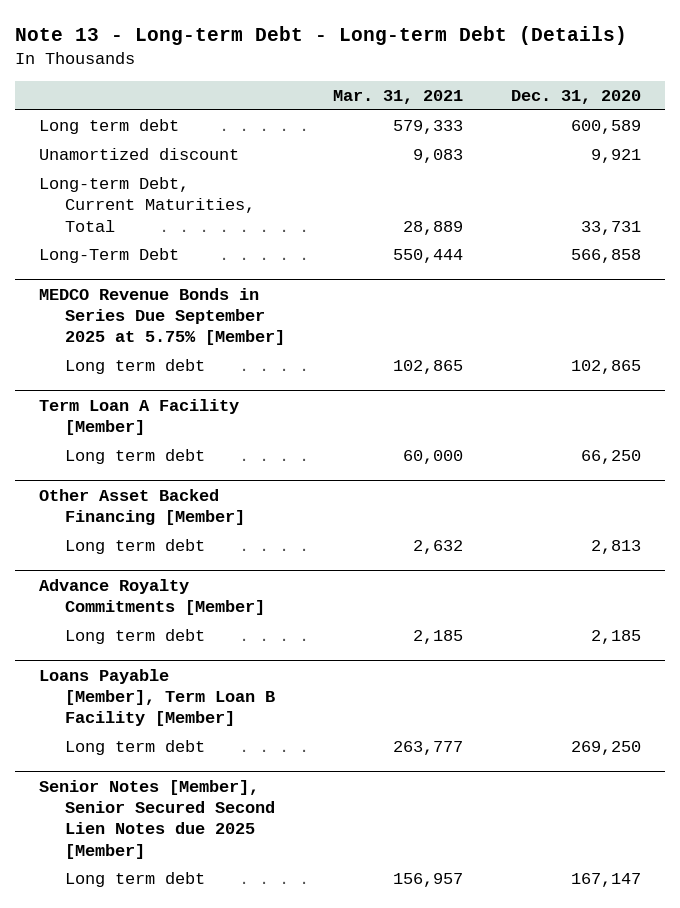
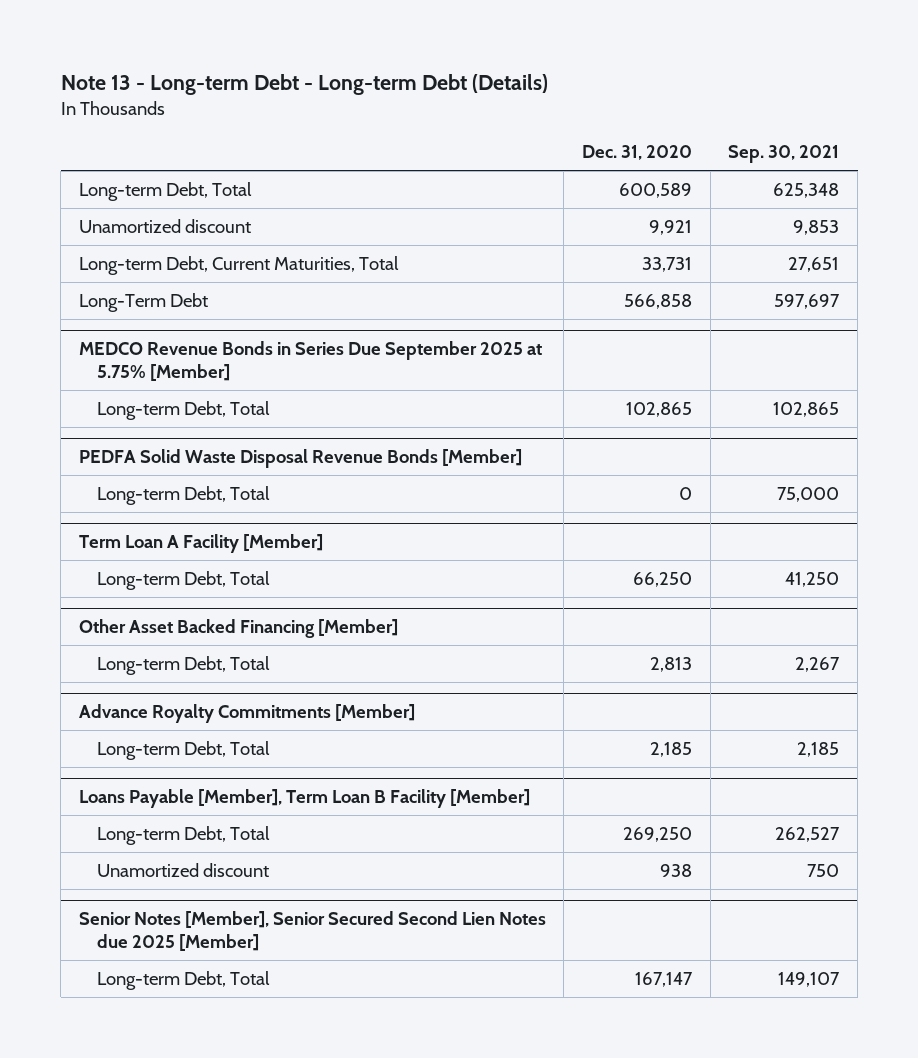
- | Mar. 31, 2021 | Dec. 31, 2020
+ | Dec. 31, 2020 | Sep. 30, 2021
- Long term debt | 579,333 | 600,589
+ Long-term Debt, Total | 600,589 | 625,348
@ MEDCO Revenue Bonds in Series Due September 2025 at 5.75% [Member]
- Long term debt | 102,865 | 102,865
+ Long-term Debt, Total | 102,865 | 102,865
+ PEDFA Solid Waste Disposal Revenue Bonds [Member]
+ Long-term Debt, Total | 0 | 75,000
@ Term Loan A Facility [Member]
- Long term debt | 60,000 | 66,250
+ Long-term Debt, Total | 66,250 | 41,250
@ Other Asset Backed Financing [Member]
- Long term debt | 2,632 | 2,813
+ Long-term Debt, Total | 2,813 | 2,267
@ Advance Royalty Commitments [Member]
- Long term debt | 2,185 | 2,185
+ Long-term Debt, Total | 2,185 | 2,185
@ Loans Payable [Member], Term Loan B Facility [Member]
- Long term debt | 263,777 | 269,250
+ Long-term Debt, Total | 269,250 | 262,527
+ Unamortized discount | 938 | 750
@ Senior Notes [Member], Senior Secured Second Lien Notes due 2025 [Member]
- Long term debt | 156,957 | 167,147
+ Long-term Debt, Total | 167,147 | 149,107

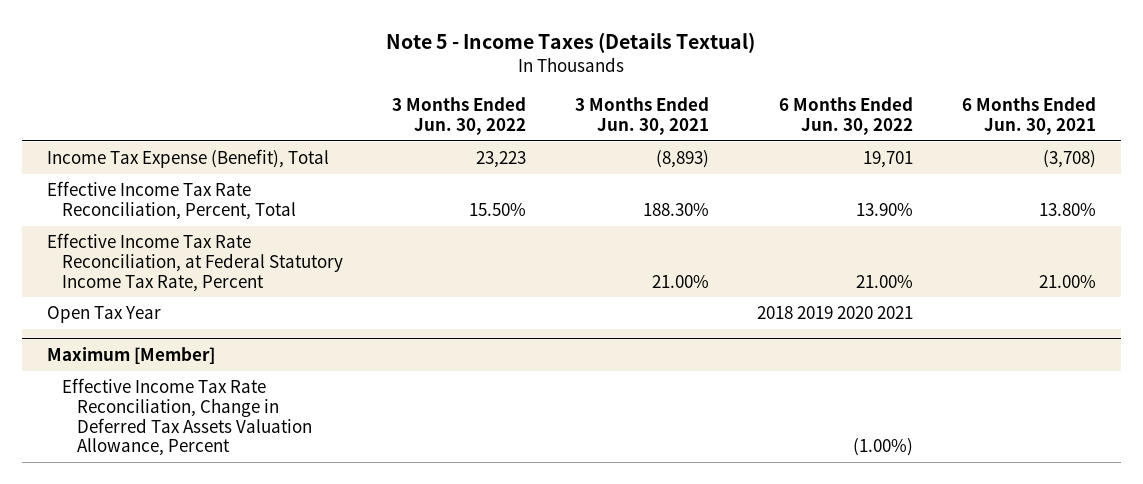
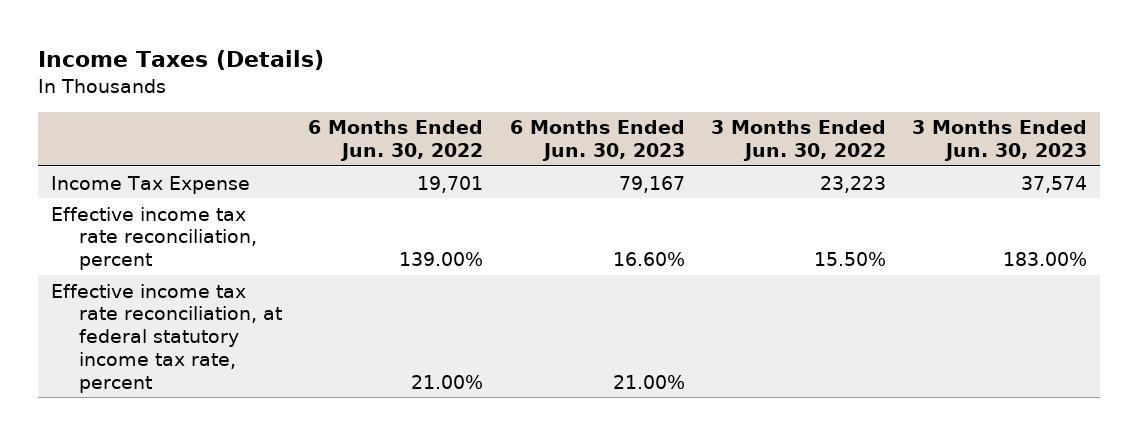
- Note 5 - Income Taxes (Details Textual)
+ Income Taxes (Details)
- | 3 Months Ended Jun. 30, 2022 | 3 Months Ended Jun. 30, 2021 | 6 Months Ended Jun. 30, 2022 | 6 Months Ended Jun. 30, 2021
+ | 6 Months Ended Jun. 30, 2022 | 6 Months Ended Jun. 30, 2023 | 3 Months Ended Jun. 30, 2022 | 3 Months Ended Jun. 30, 2023
- Income Tax Expense (Benefit), Total | 23,223 | (8,893) | 19,701 | (3,708)
- Effective Income Tax Rate Reconciliation, Percent, Total | 15.50% | 188.30% | 13.90% | 13.80%
- Effective Income Tax Rate Reconciliation, at Federal Statutory Income Tax Rate, Percent | | 21.00% | 21.00% | 21.00%
- Open Tax Year | | | 2018 2019 2020 2021 |
- Maximum [Member]
- Effective Income Tax Rate Reconciliation, Change in Deferred Tax Assets Valuation Allowance, Percent | | | (1.00%) |
+ Income Tax Expense | 19,701 | 79,167 | 23,223 | 37,574
+ Effective income tax rate reconciliation, percent | 139.00% | 16.60% | 15.50% | 183.00%
+ Effective income tax rate reconciliation, at federal statutory income tax rate, percent | 21.00% | 21.00% | |

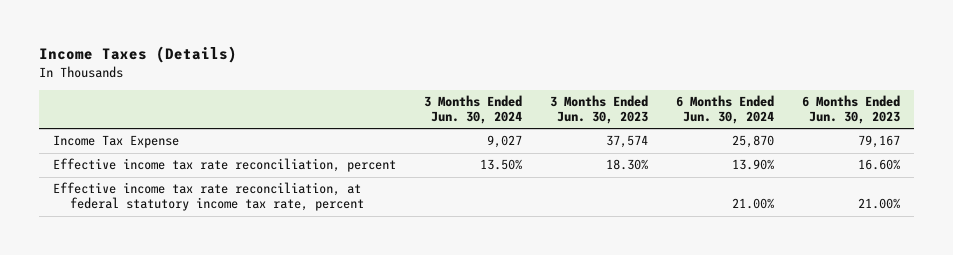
- | 6 Months Ended Jun. 30, 2022 | 6 Months Ended Jun. 30, 2023 | 3 Months Ended Jun. 30, 2022 | 3 Months Ended Jun. 30, 2023
+ | 3 Months Ended Jun. 30, 2024 | 3 Months Ended Jun. 30, 2023 | 6 Months Ended Jun. 30, 2024 | 6 Months Ended Jun. 30, 2023
- Effective income tax rate reconciliation, percent | 139.00% | 16.60% | 15.50% | 183.00%
+ Effective income tax rate reconciliation, percent | 13.50% | 18.30% | 13.90% | 16.60%

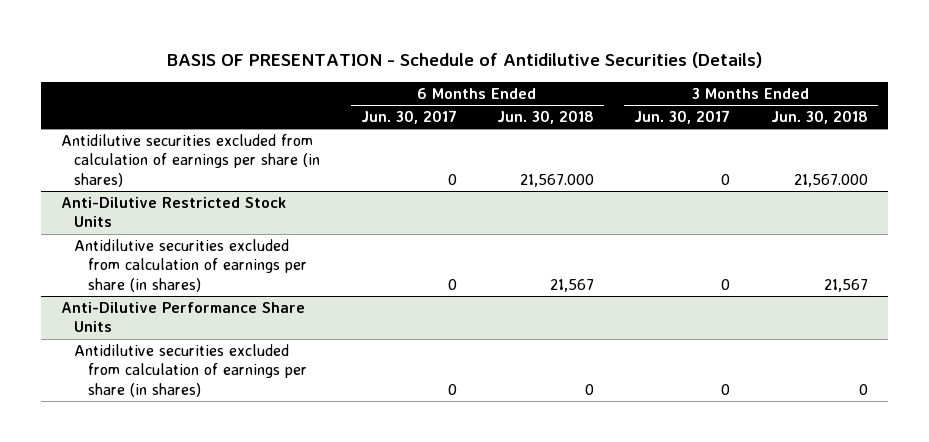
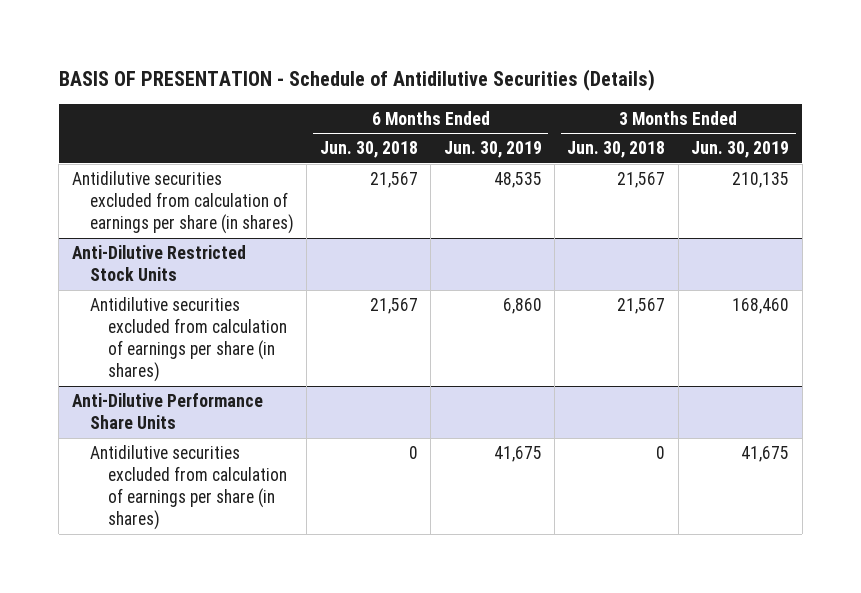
- | 6 Months Ended Jun. 30, 2017 | 6 Months Ended Jun. 30, 2018 | 3 Months Ended Jun. 30, 2017 | 3 Months Ended Jun. 30, 2018
+ | 6 Months Ended Jun. 30, 2018 | 6 Months Ended Jun. 30, 2019 | 3 Months Ended Jun. 30, 2018 | 3 Months Ended Jun. 30, 2019
- Antidilutive securities excluded from calculation of earnings per share (in shares) | 0 | 21,567.000 | 0 | 21,567.000
+ Antidilutive securities excluded from calculation of earnings per share (in shares) | 21,567 | 48,535 | 21,567 | 210,135

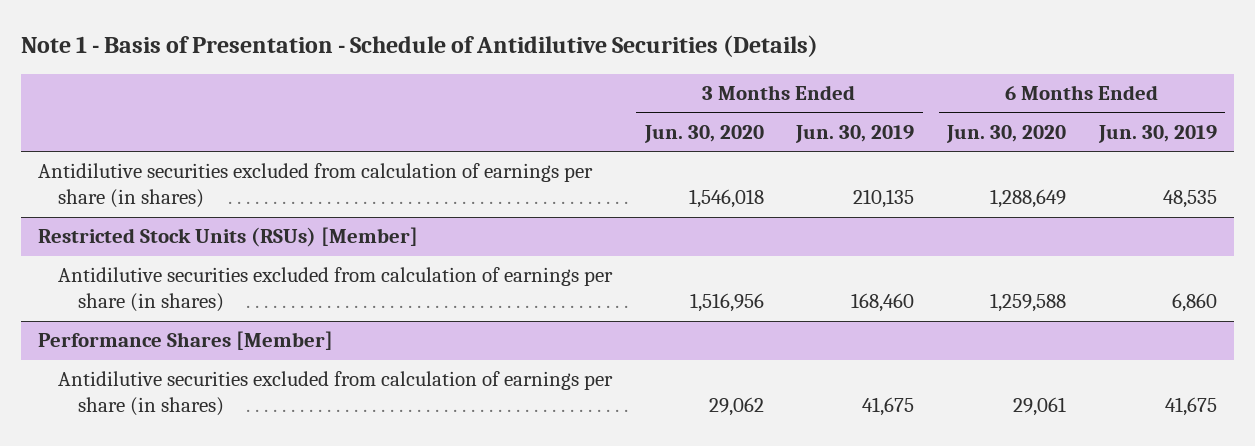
- BASIS OF PRESENTATION - Schedule of Antidilutive Securities (Details)
+ Note 1 - Basis of Presentation - Schedule of Antidilutive Securities (Details)
- | 6 Months Ended Jun. 30, 2018 | 6 Months Ended Jun. 30, 2019 | 3 Months Ended Jun. 30, 2018 | 3 Months Ended Jun. 30, 2019
+ | 3 Months Ended Jun. 30, 2020 | 3 Months Ended Jun. 30, 2019 | 6 Months Ended Jun. 30, 2020 | 6 Months Ended Jun. 30, 2019
- Anti-Dilutive Restricted Stock Units
+ Restricted Stock Units (RSUs) [Member]
- Anti-Dilutive Performance Share Units
+ Performance Shares [Member]

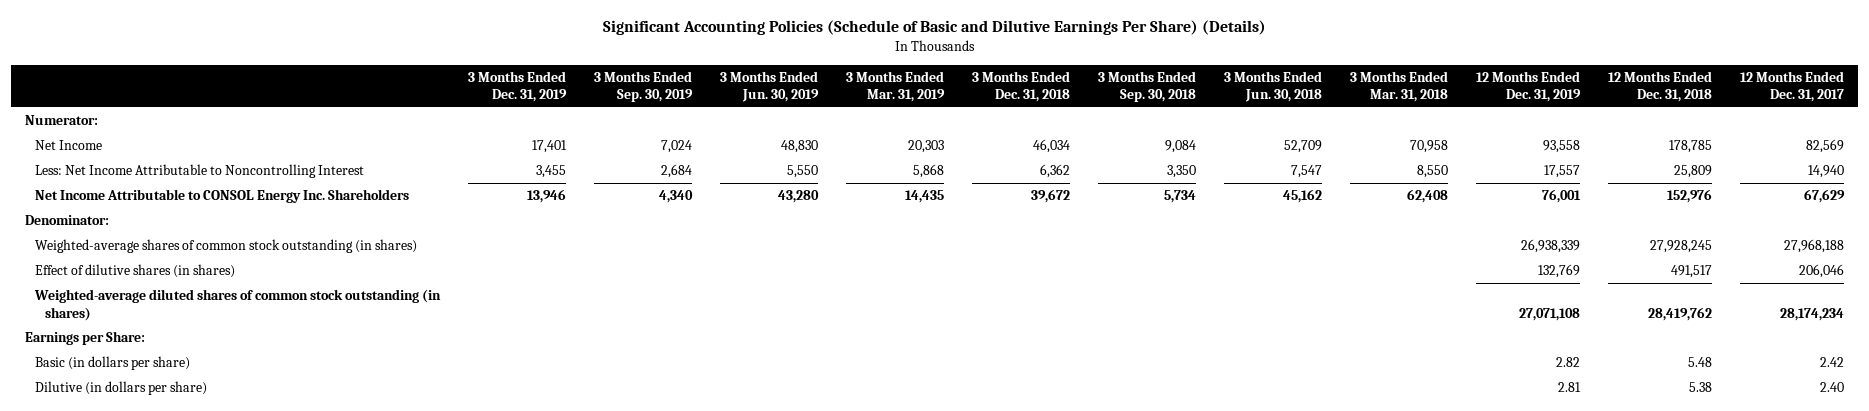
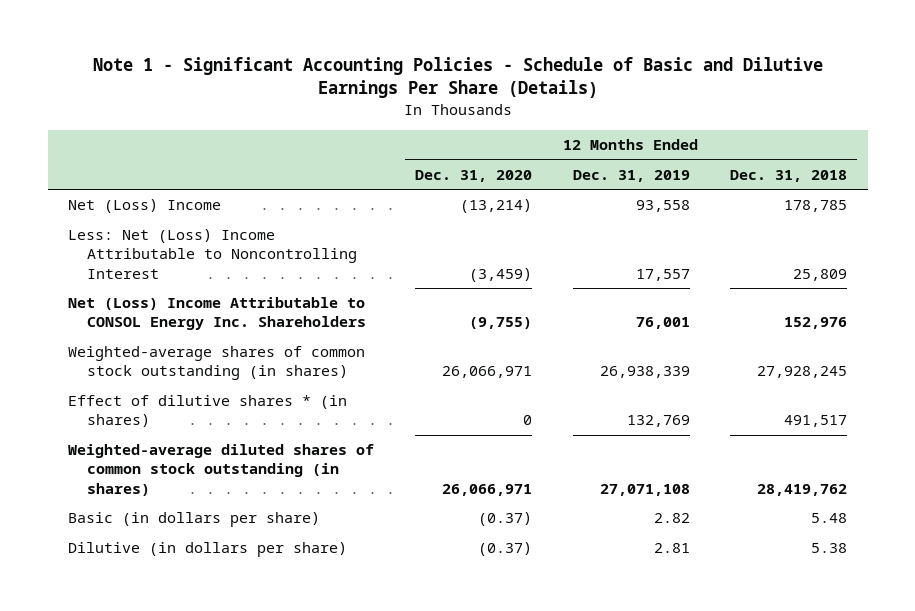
- Significant Accounting Policies (Schedule of Basic and Dilutive Earnings Per Share) (Details)
+ Note 1 - Significant Accounting Policies - Schedule of Basic and Dilutive Earnings Per Share (Details)
- | 3 Months Ended Dec. 31, 2019 | 3 Months Ended Sep. 30, 2019 | 3 Months Ended Jun. 30, 2019 | 3 Months Ended Mar. 31, 2019 | 3 Months Ended Dec. 31, 2018 | 3 Months Ended Sep. 30, 2018 | 3 Months Ended Jun. 30, 2018 | 3 Months Ended Mar. 31, 2018 | 12 Months Ended Dec. 31, 2019 | 12 Months Ended Dec. 31, 2018 | 12 Months Ended Dec. 31, 2017
+ | 12 Months Ended Dec. 31, 2020 | 12 Months Ended Dec. 31, 2019 | 12 Months Ended Dec. 31, 2018
- Numerator:
- Net Income | 17,401 | 7,024 | 48,830 | 20,303 | 46,034 | 9,084 | 52,709 | 70,958 | 93,558 | 178,785 | 82,569
- Less: Net Income Attributable to Noncontrolling Interest | 3,455 | 2,684 | 5,550 | 5,868 | 6,362 | 3,350 | 7,547 | 8,550 | 17,557 | 25,809 | 14,940
- Net Income Attributable to CONSOL Energy Inc. Shareholders | 13,946 | 4,340 | 43,280 | 14,435 | 39,672 | 5,734 | 45,162 | 62,408 | 76,001 | 152,976 | 67,629
- Denominator:
+ Net (Loss) Income | (13,214) | 93,558 | 178,785
+ Less: Net (Loss) Income Attributable to Noncontrolling Interest | (3,459) | 17,557 | 25,809
+ Net (Loss) Income Attributable to CONSOL Energy Inc. Shareholders | (9,755) | 76,001 | 152,976
- Effect of dilutive shares (in shares) | | | | | | | | | 132,769 | 491,517 | 206,046
+ Effect of dilutive shares * (in shares) | 0 | 132,769 | 491,517
- Earnings per Share:

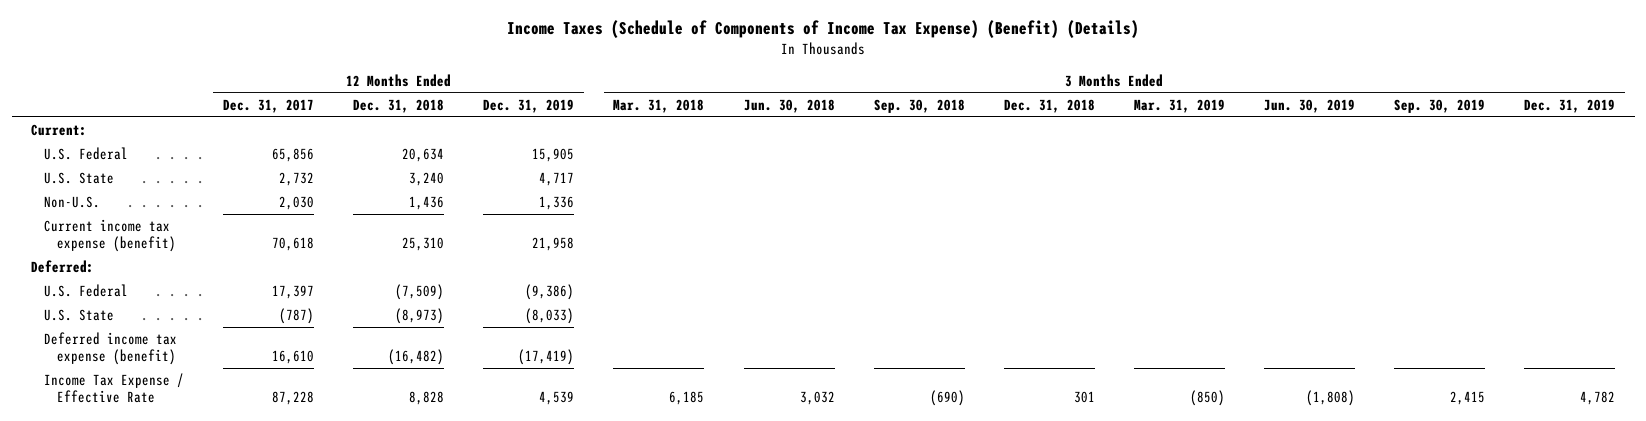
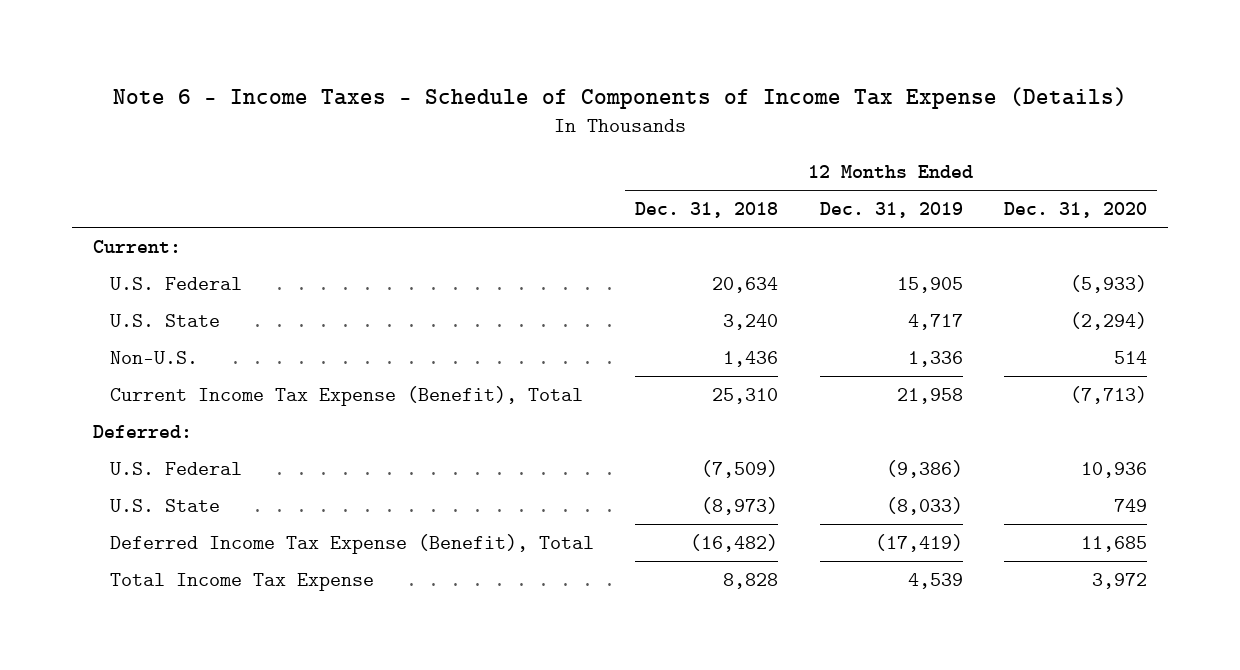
- Income Taxes (Schedule of Components of Income Tax Expense) (Benefit) (Details)
+ Note 6 - Income Taxes - Schedule of Components of Income Tax Expense (Details)
- | 12 Months Ended Dec. 31, 2017 | 12 Months Ended Dec. 31, 2018 | 12 Months Ended Dec. 31, 2019 | 3 Months Ended Mar. 31, 2018 | 3 Months Ended Jun. 30, 2018 | 3 Months Ended Sep. 30, 2018 | 3 Months Ended Dec. 31, 2018 | 3 Months Ended Mar. 31, 2019 | 3 Months Ended Jun. 30, 2019 | 3 Months Ended Sep. 30, 2019 | 3 Months Ended Dec. 31, 2019
+ | 12 Months Ended Dec. 31, 2018 | 12 Months Ended Dec. 31, 2019 | 12 Months Ended Dec. 31, 2020
- Current income tax expense (benefit) | 70,618 | 25,310 | 21,958 | | | | | | | |
+ Current Income Tax Expense (Benefit), Total | 25,310 | 21,958 | (7,713)
- Deferred income tax expense (benefit) | 16,610 | (16,482) | (17,419) | | | | | | | |
- Income Tax Expense / Effective Rate | 87,228 | 8,828 | 4,539 | 6,185 | 3,032 | (690) | 301 | (850) | (1,808) | 2,415 | 4,782
+ Deferred Income Tax Expense (Benefit), Total | (16,482) | (17,419) | 11,685
+ Total Income Tax Expense | 8,828 | 4,539 | 3,972

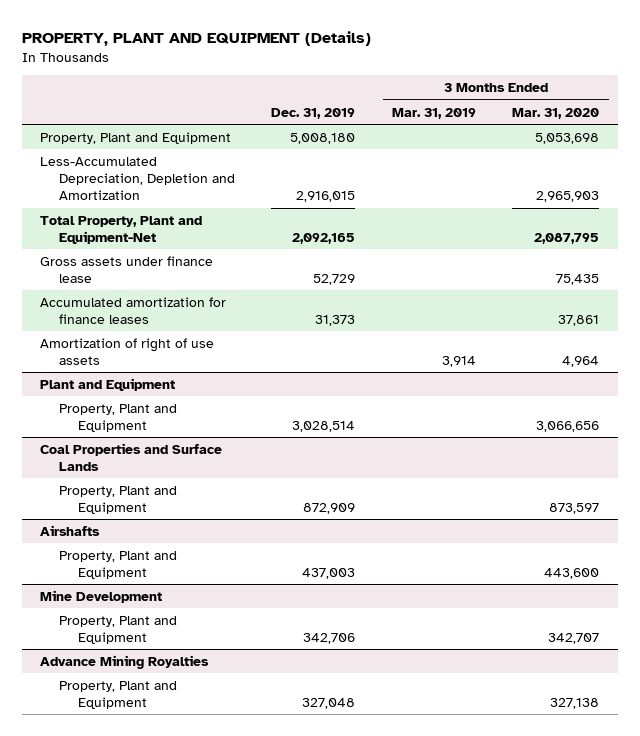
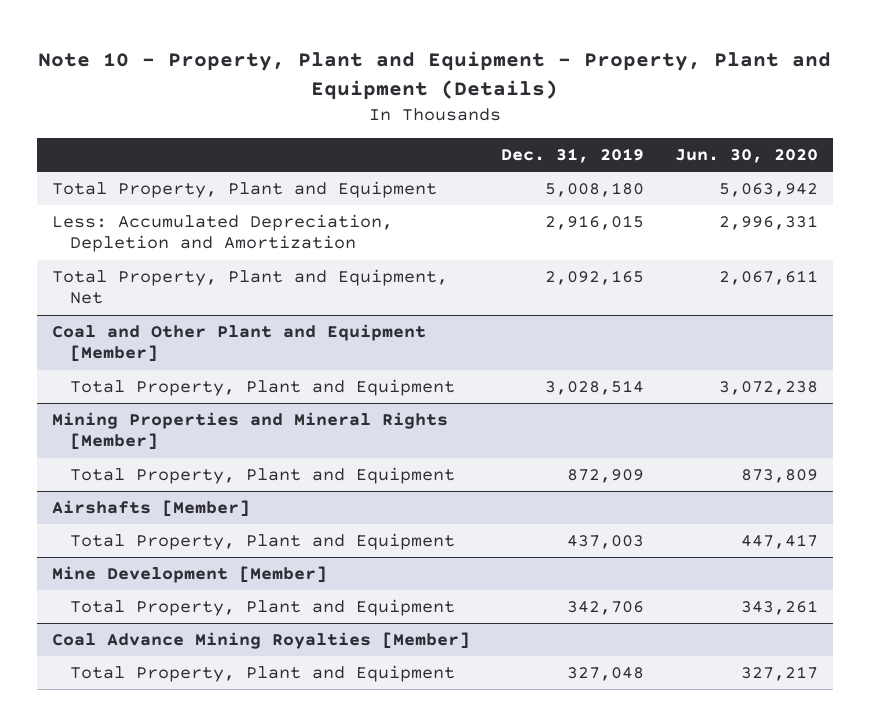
- PROPERTY, PLANT AND EQUIPMENT (Details)
+ Note 10 - Property, Plant and Equipment - Property, Plant and Equipment (Details)
- | Dec. 31, 2019 | 3 Months Ended Mar. 31, 2019 | 3 Months Ended Mar. 31, 2020
+ | Dec. 31, 2019 | Jun. 30, 2020
- Property, Plant and Equipment | 5,008,180 | | 5,053,698
- Less-Accumulated Depreciation, Depletion and Amortization | 2,916,015 | | 2,965,903
- Total Property, Plant and Equipment-Net | 2,092,165 | | 2,087,795
- Gross assets under finance lease | 52,729 | | 75,435
- Accumulated amortization for finance leases | 31,373 | | 37,861
- Amortization of right of use assets | | 3,914 | 4,964
- Plant and Equipment
- Property, Plant and Equipment | 3,028,514 | | 3,066,656
- Coal Properties and Surface Lands
- Property, Plant and Equipment | 872,909 | | 873,597
- Airshafts
- Property, Plant and Equipment | 437,003 | | 443,600
- Mine Development
- Property, Plant and Equipment | 342,706 | | 342,707
- Advance Mining Royalties
- Property, Plant and Equipment | 327,048 | | 327,138
+ Total Property, Plant and Equipment | 5,008,180 | 5,063,942
+ Less: Accumulated Depreciation, Depletion and Amortization | 2,916,015 | 2,996,331
+ Total Property, Plant and Equipment, Net | 2,092,165 | 2,067,611
+ Coal and Other Plant and Equipment [Member]
+ Total Property, Plant and Equipment | 3,028,514 | 3,072,238
+ Mining Properties and Mineral Rights [Member]
+ Total Property, Plant and Equipment | 872,909 | 873,809
+ Airshafts [Member]
+ Total Property, Plant and Equipment | 437,003 | 447,417
+ Mine Development [Member]
+ Total Property, Plant and Equipment | 342,706 | 343,261
+ Coal Advance Mining Royalties [Member]
+ Total Property, Plant and Equipment | 327,048 | 327,217

